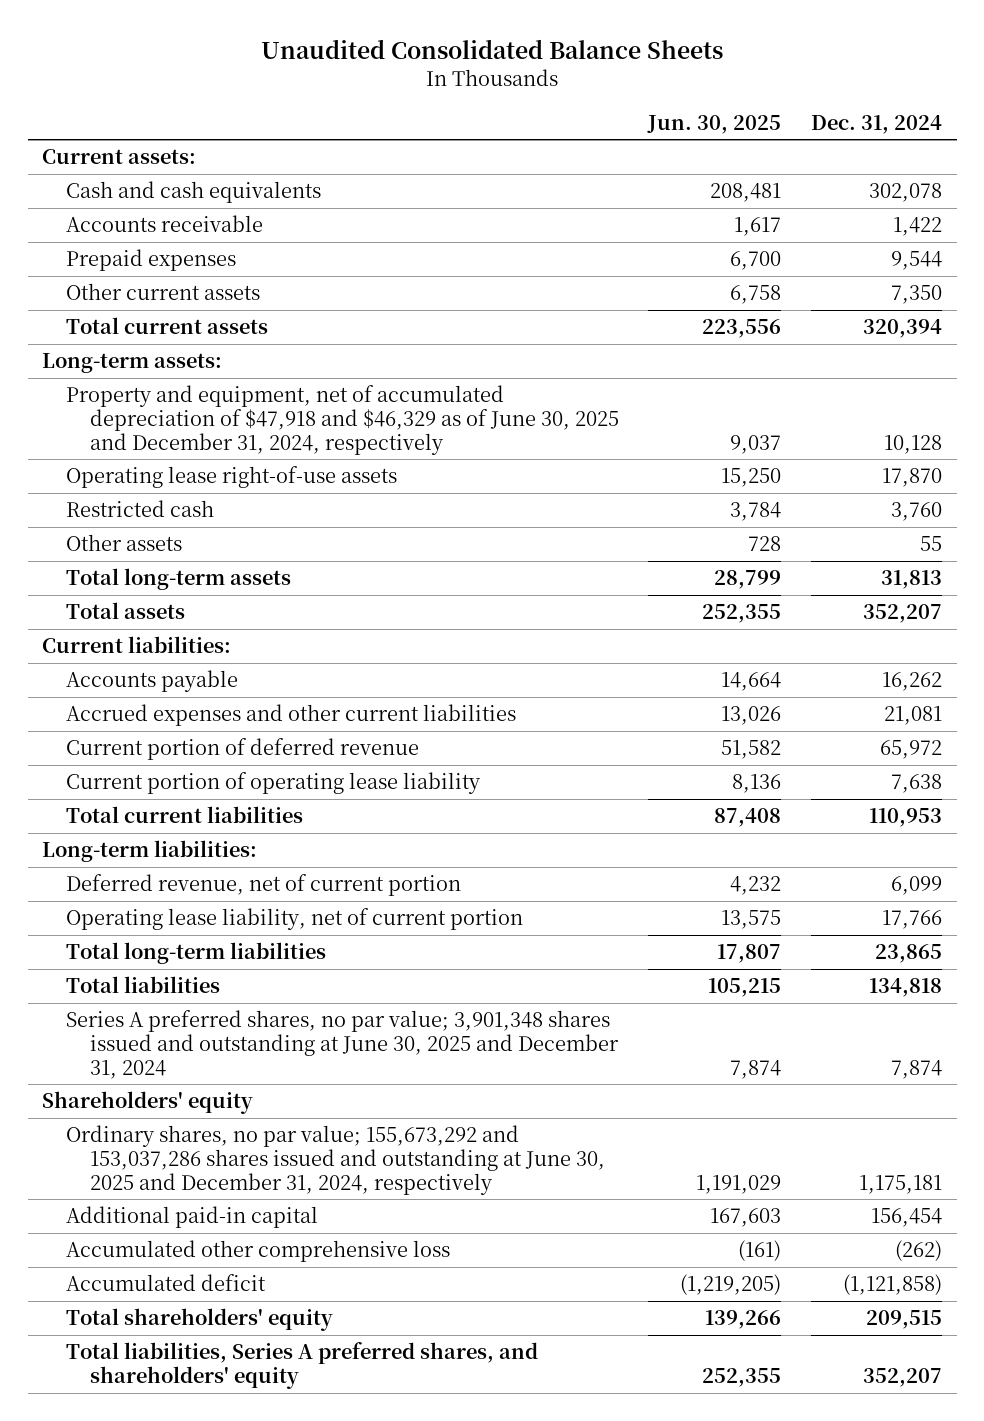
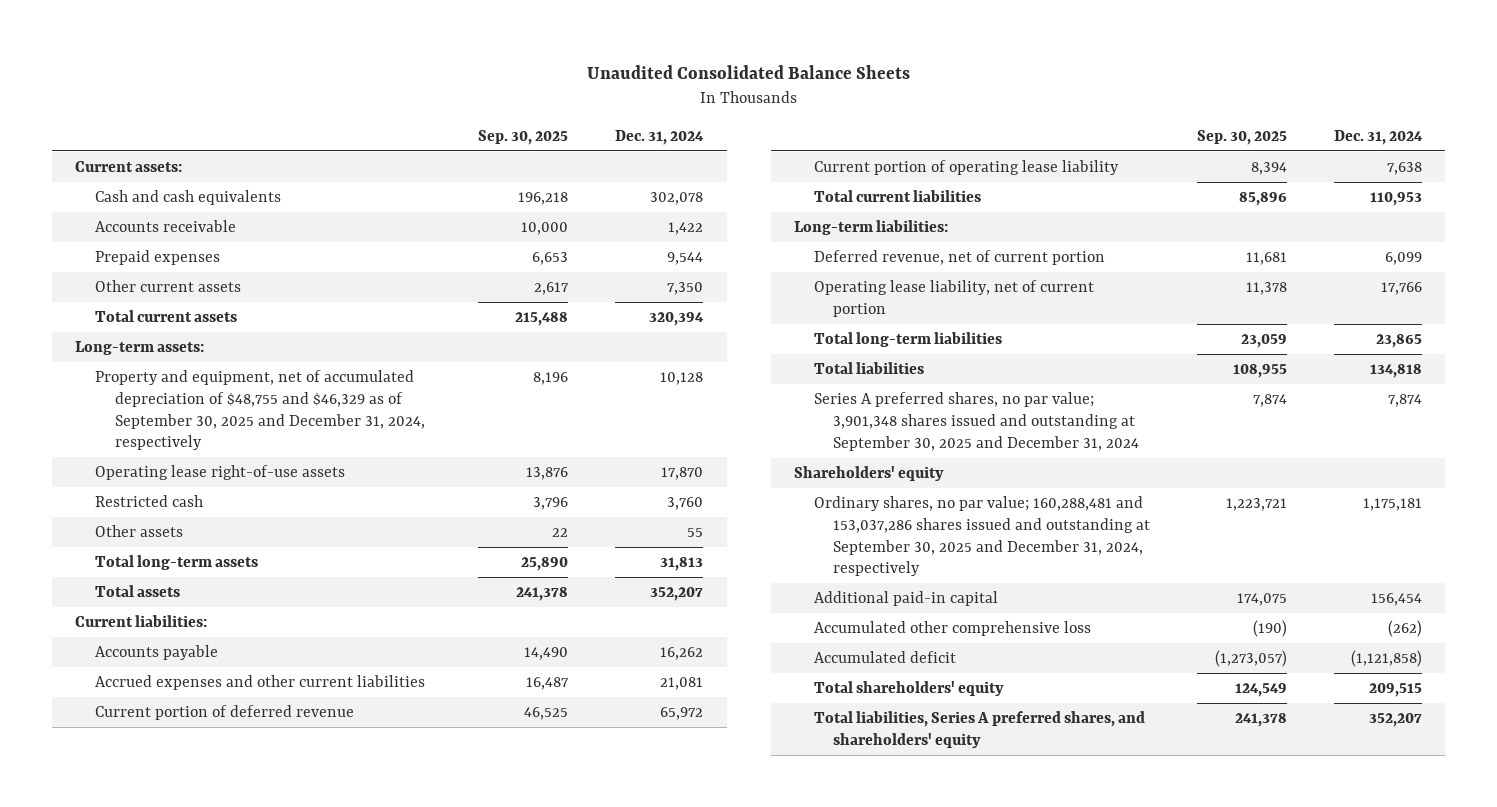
- | Jun. 30, 2025 | Dec. 31, 2024
+ | Sep. 30, 2025 | Dec. 31, 2024
- Property and equipment, net of accumulated depreciation of $47,918 and $46,329 as of June 30, 2025 and December 31, 2024, respectively | 9,037 | 10,128
+ Property and equipment, net of accumulated depreciation of $48,755 and $46,329 as of September 30, 2025 and December 31, 2024, respectively | 8,196 | 10,128
- Series A preferred shares, no par value; 3,901,348 shares issued and outstanding at June 30, 2025 and December 31, 2024 | 7,874 | 7,874
+ Series A preferred shares, no par value; 3,901,348 shares issued and outstanding at September 30, 2025 and December 31, 2024 | 7,874 | 7,874
- Ordinary shares, no par value; 155,673,292 and 153,037,286 shares issued and outstanding at June 30, 2025 and December 31, 2024, respectively | 1,191,029 | 1,175,181
+ Ordinary shares, no par value; 160,288,481 and 153,037,286 shares issued and outstanding at September 30, 2025 and December 31, 2024, respectively | 1,223,721 | 1,175,181

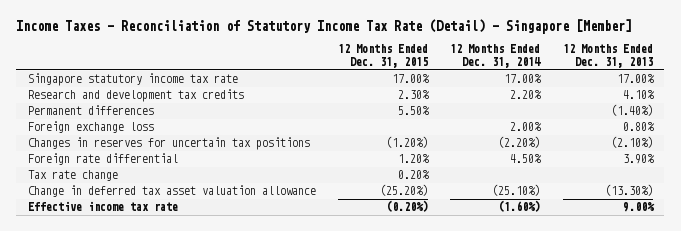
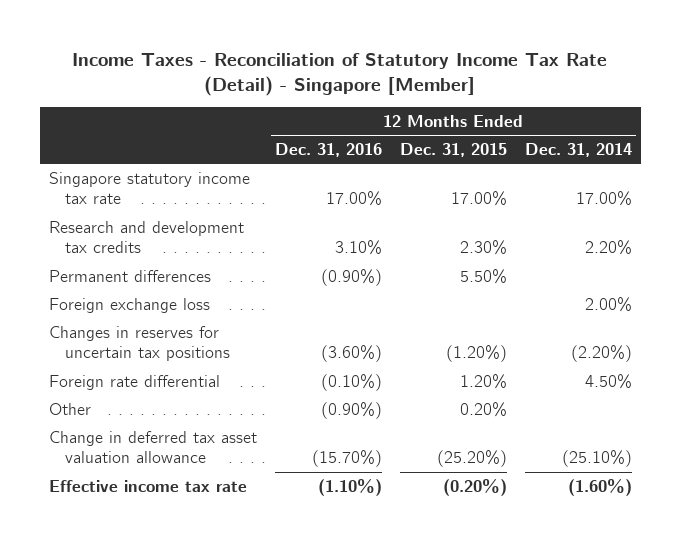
- | 12 Months Ended Dec. 31, 2015 | 12 Months Ended Dec. 31, 2014 | 12 Months Ended Dec. 31, 2013
+ | 12 Months Ended Dec. 31, 2016 | 12 Months Ended Dec. 31, 2015 | 12 Months Ended Dec. 31, 2014
- Tax rate change | 0.20% | |
+ Other | (0.90%) | 0.20% |

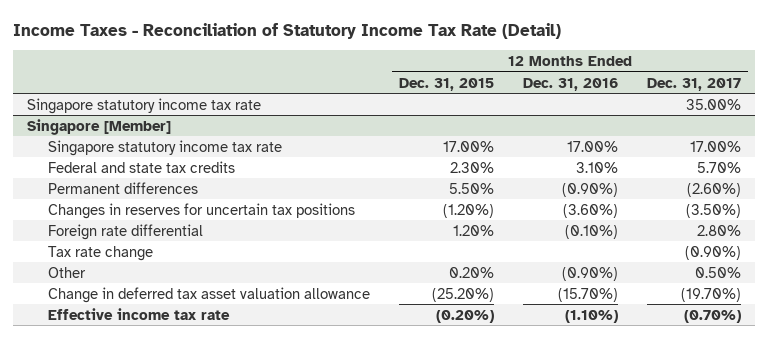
- Income Taxes - Reconciliation of Statutory Income Tax Rate (Detail) - Singapore [Member]
+ Income Taxes - Reconciliation of Statutory Income Tax Rate (Detail)
- | 12 Months Ended Dec. 31, 2016 | 12 Months Ended Dec. 31, 2015 | 12 Months Ended Dec. 31, 2014
+ | 12 Months Ended Dec. 31, 2015 | 12 Months Ended Dec. 31, 2016 | 12 Months Ended Dec. 31, 2017
+ Singapore statutory income tax rate | | | 35.00%
+ Singapore [Member]
- Research and development tax credits | 3.10% | 2.30% | 2.20%
+ Federal and state tax credits | 2.30% | 3.10% | 5.70%
- Foreign exchange loss | | | 2.00%
+ Tax rate change | | | (0.90%)

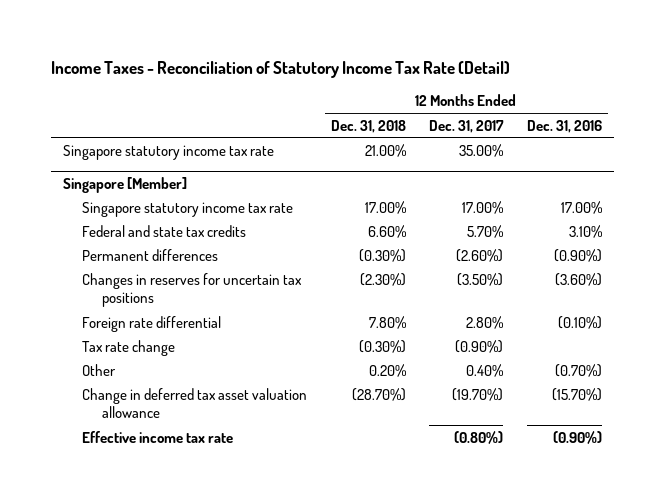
- | 12 Months Ended Dec. 31, 2015 | 12 Months Ended Dec. 31, 2016 | 12 Months Ended Dec. 31, 2017
+ | 12 Months Ended Dec. 31, 2018 | 12 Months Ended Dec. 31, 2017 | 12 Months Ended Dec. 31, 2016
@ Singapore [Member]
- Other | 0.20% | (0.90%) | 0.50%
+ Other | 0.20% | 0.40% | (0.70%)
- Effective income tax rate | (0.20%) | (1.10%) | (0.70%)
+ Effective income tax rate | | (0.80%) | (0.90%)

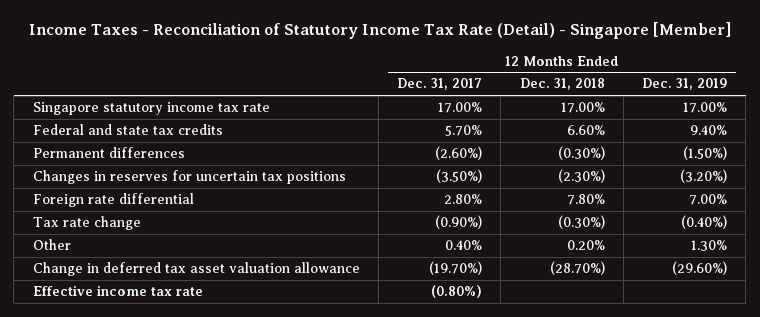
- Income Taxes - Reconciliation of Statutory Income Tax Rate (Detail)
+ Income Taxes - Reconciliation of Statutory Income Tax Rate (Detail) - Singapore [Member]
- | 12 Months Ended Dec. 31, 2018 | 12 Months Ended Dec. 31, 2017 | 12 Months Ended Dec. 31, 2016
+ | 12 Months Ended Dec. 31, 2017 | 12 Months Ended Dec. 31, 2018 | 12 Months Ended Dec. 31, 2019
- Singapore statutory income tax rate | 21.00% | 35.00% |
- Singapore [Member]

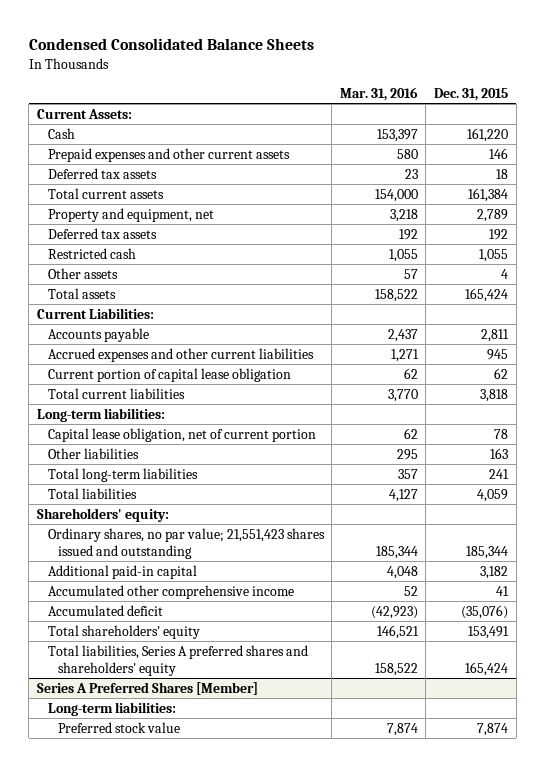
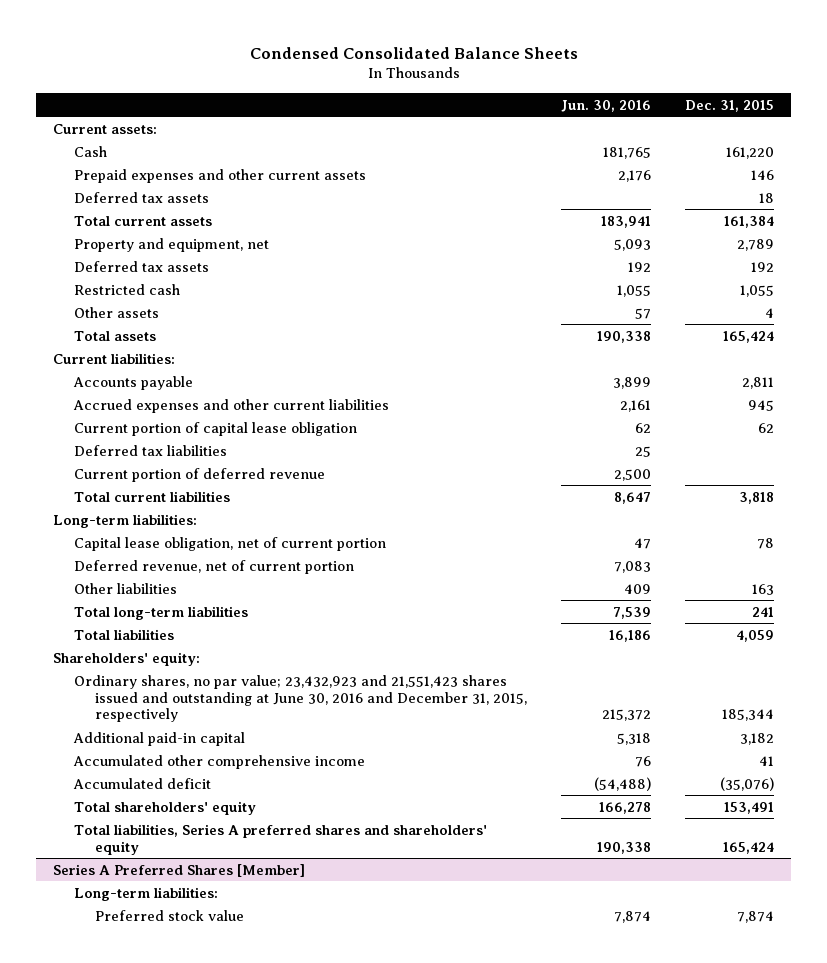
- | Mar. 31, 2016 | Dec. 31, 2015
+ | Jun. 30, 2016 | Dec. 31, 2015
- Current Assets:
+ Current assets:
- Current Liabilities:
+ Current liabilities:
+ Deferred tax liabilities | 25 |
+ Current portion of deferred revenue | 2,500 |
+ Deferred revenue, net of current portion | 7,083 |
- Ordinary shares, no par value; 21,551,423 shares issued and outstanding | 185,344 | 185,344
+ Ordinary shares, no par value; 23,432,923 and 21,551,423 shares issued and outstanding at June 30, 2016 and December 31, 2015, respectively | 215,372 | 185,344

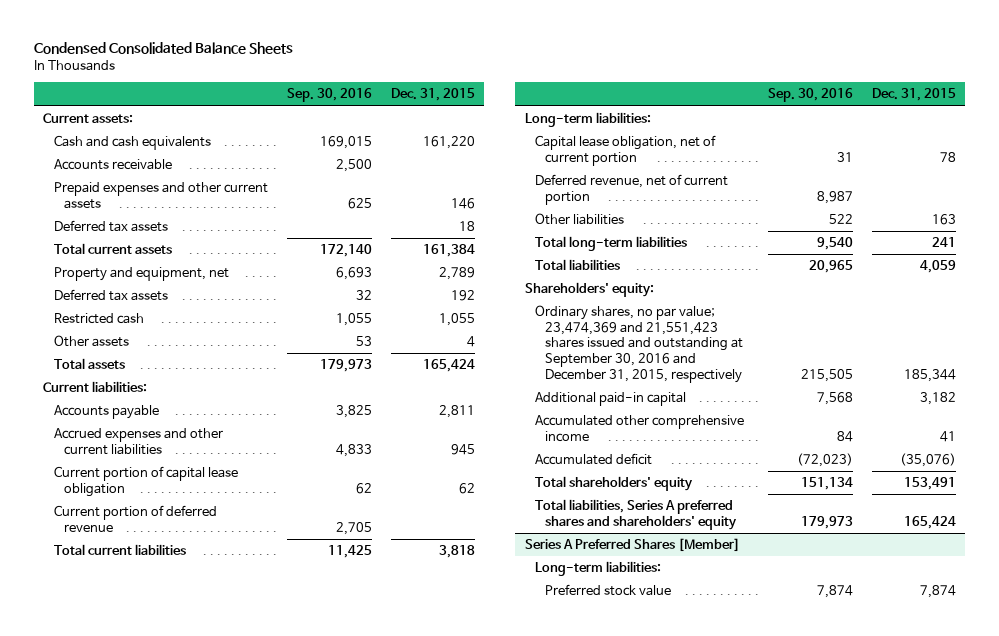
- | Jun. 30, 2016 | Dec. 31, 2015
+ | Sep. 30, 2016 | Dec. 31, 2015
- Cash | 181,765 | 161,220
+ Cash and cash equivalents | 169,015 | 161,220
+ Accounts receivable | 2,500 |
- Deferred tax liabilities | 25 |
- Ordinary shares, no par value; 23,432,923 and 21,551,423 shares issued and outstanding at June 30, 2016 and December 31, 2015, respectively | 215,372 | 185,344
+ Ordinary shares, no par value; 23,474,369 and 21,551,423 shares issued and outstanding at September 30, 2016 and December 31, 2015, respectively | 215,505 | 185,344

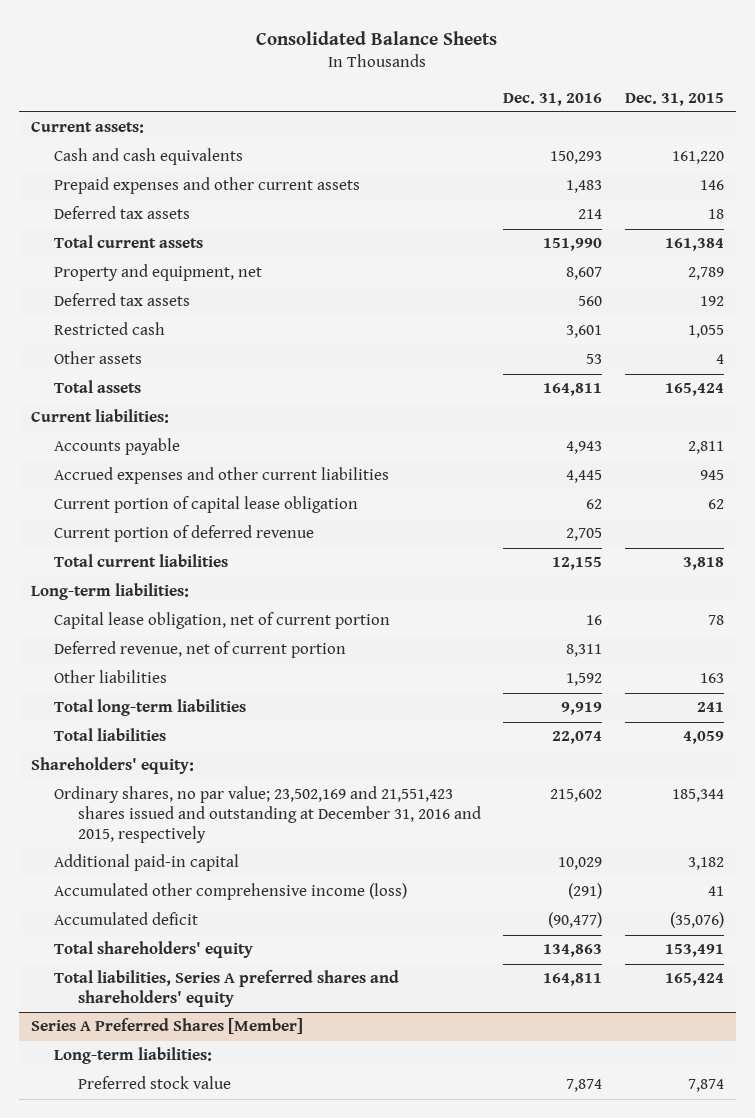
- Condensed Consolidated Balance Sheets
+ Consolidated Balance Sheets
- | Sep. 30, 2016 | Dec. 31, 2015
+ | Dec. 31, 2016 | Dec. 31, 2015
- Accounts receivable | 2,500 |
- Ordinary shares, no par value; 23,474,369 and 21,551,423 shares issued and outstanding at September 30, 2016 and December 31, 2015, respectively | 215,505 | 185,344
+ Ordinary shares, no par value; 23,502,169 and 21,551,423 shares issued and outstanding at December 31, 2016 and 2015, respectively | 215,602 | 185,344
- Accumulated other comprehensive income | 84 | 41
+ Accumulated other comprehensive income (loss) | (291) | 41

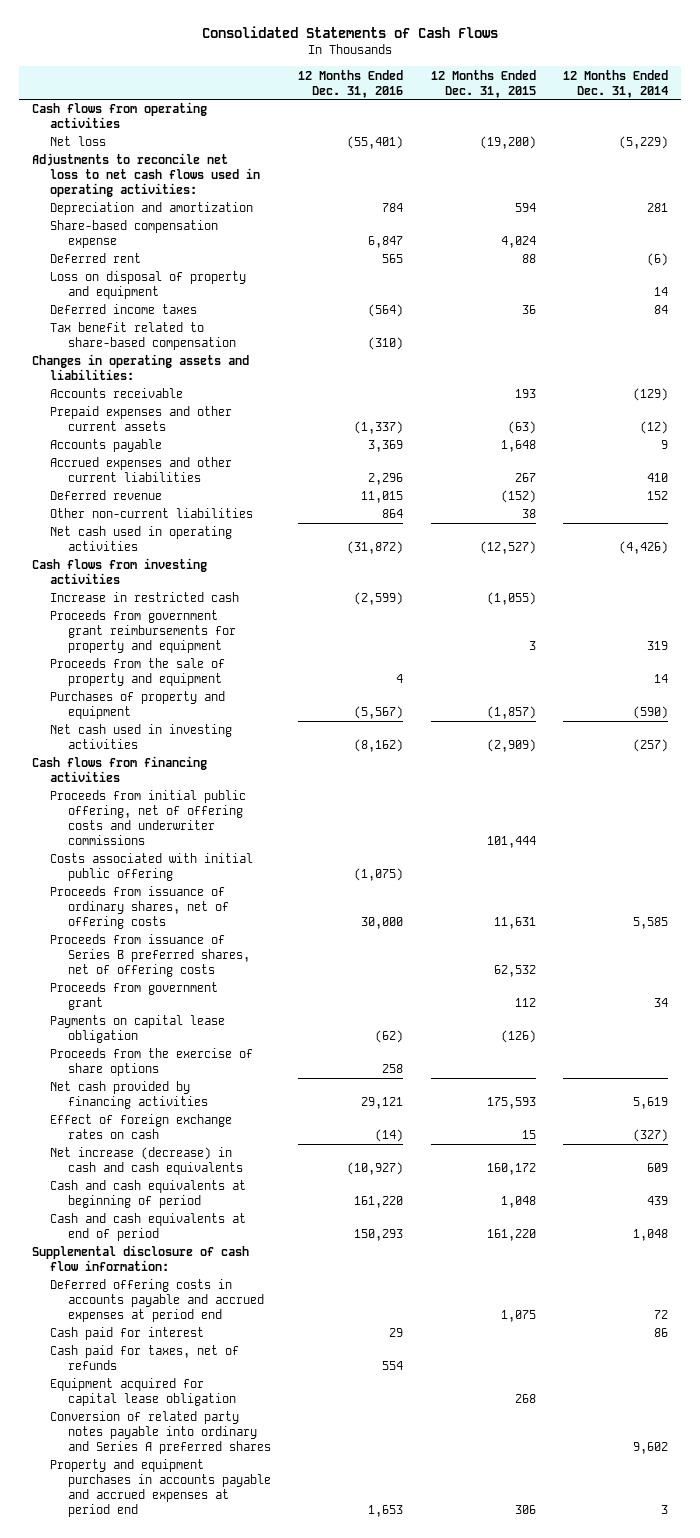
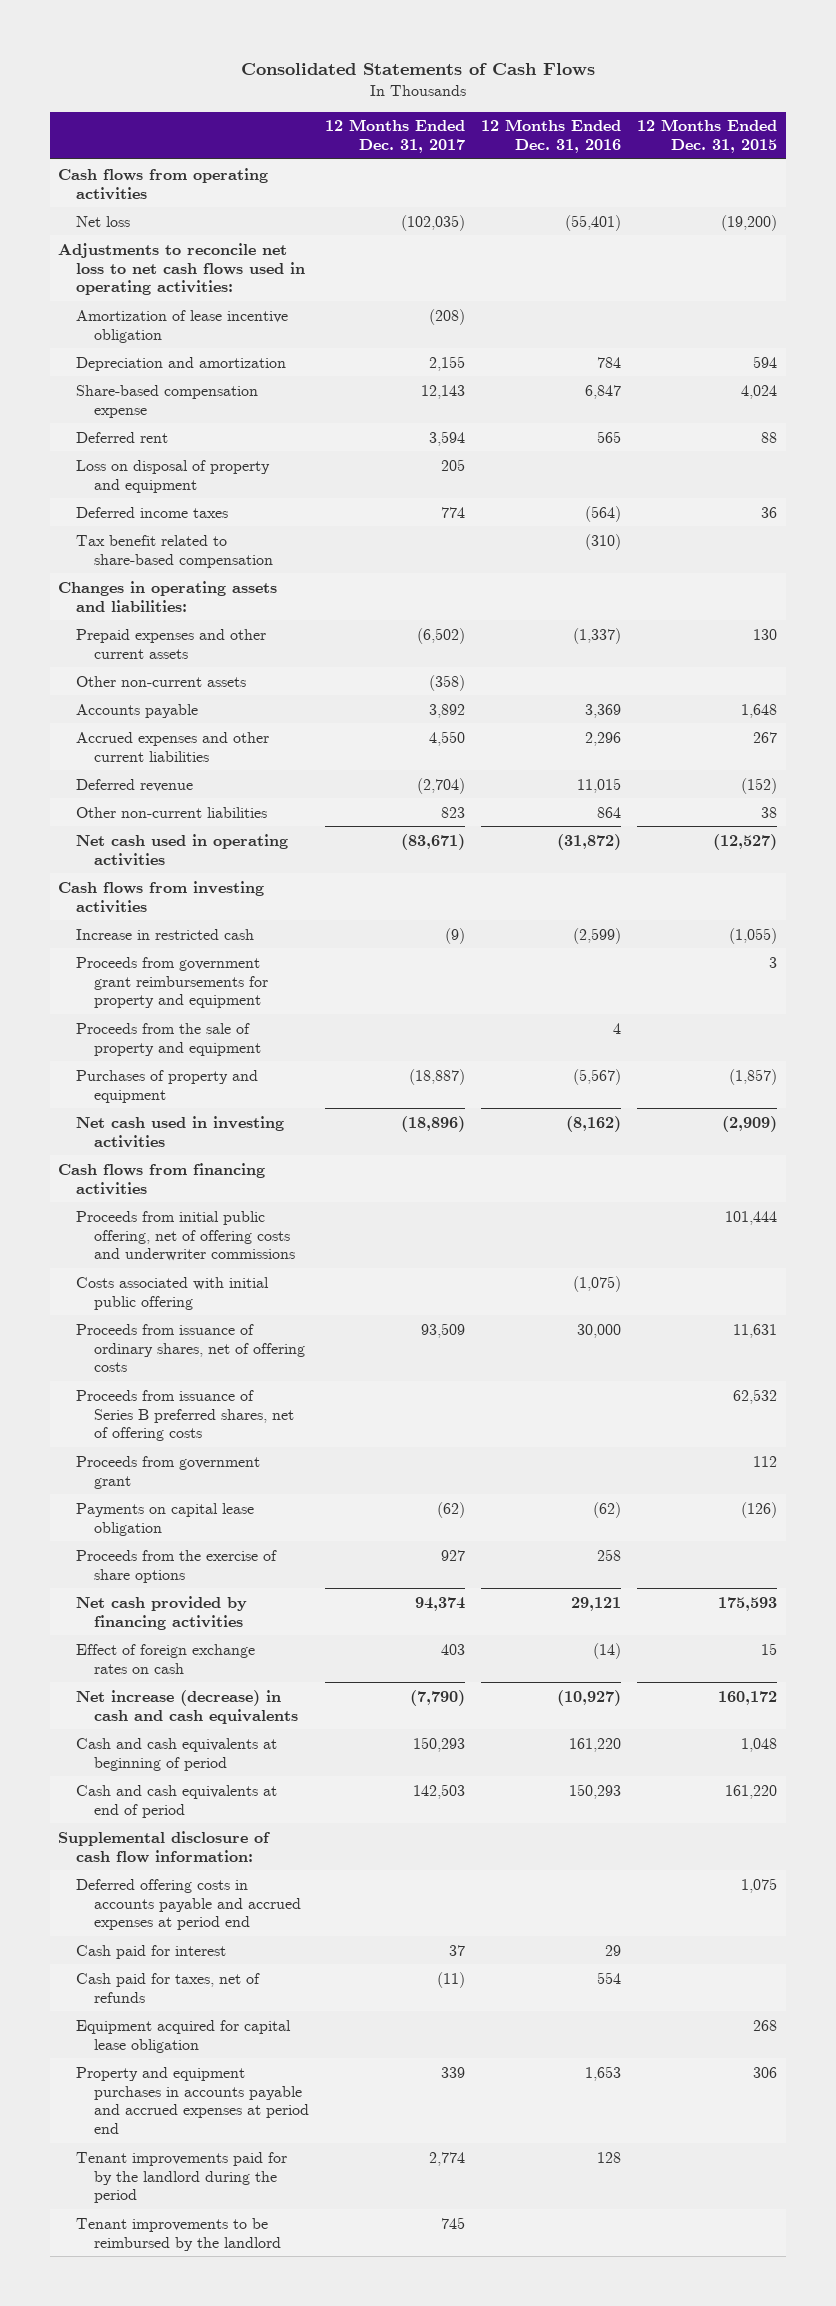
- | 12 Months Ended Dec. 31, 2016 | 12 Months Ended Dec. 31, 2015 | 12 Months Ended Dec. 31, 2014
+ | 12 Months Ended Dec. 31, 2017 | 12 Months Ended Dec. 31, 2016 | 12 Months Ended Dec. 31, 2015
+ Amortization of lease incentive obligation | (208) | |
- Accounts receivable | | 193 | (129)
- Prepaid expenses and other current assets | (1,337) | (63) | (12)
+ Prepaid expenses and other current assets | (6,502) | (1,337) | 130
+ Other non-current assets | (358) | |
- Conversion of related party notes payable into ordinary and Series A preferred shares | | | 9,602
+ Tenant improvements paid for by the landlord during the period | 2,774 | 128 |
+ Tenant improvements to be reimbursed by the landlord | 745 | |

